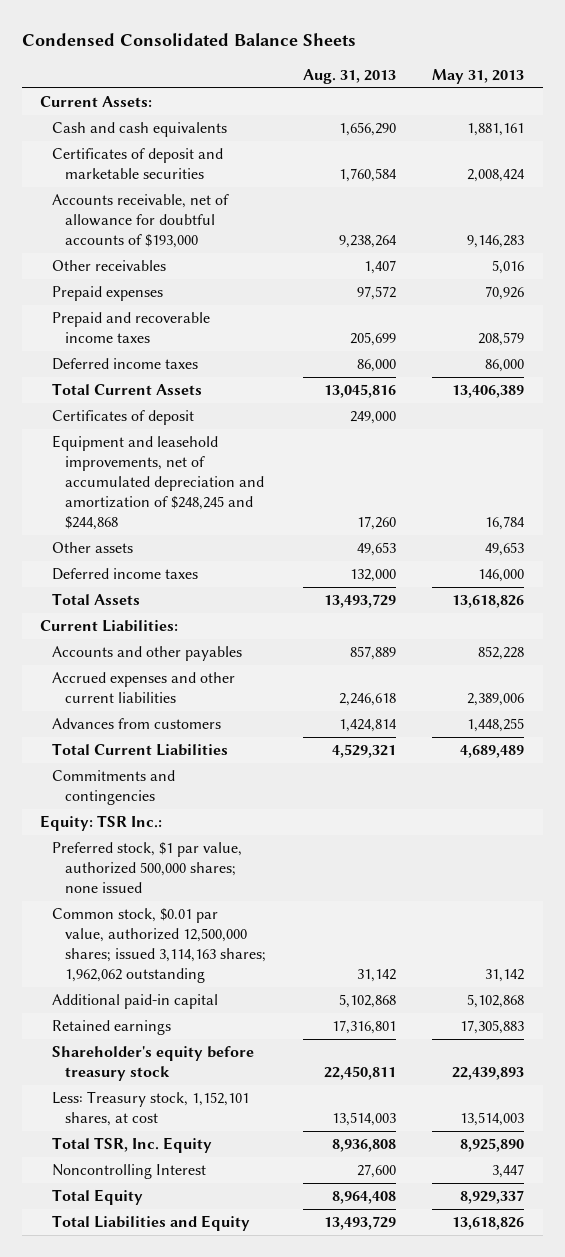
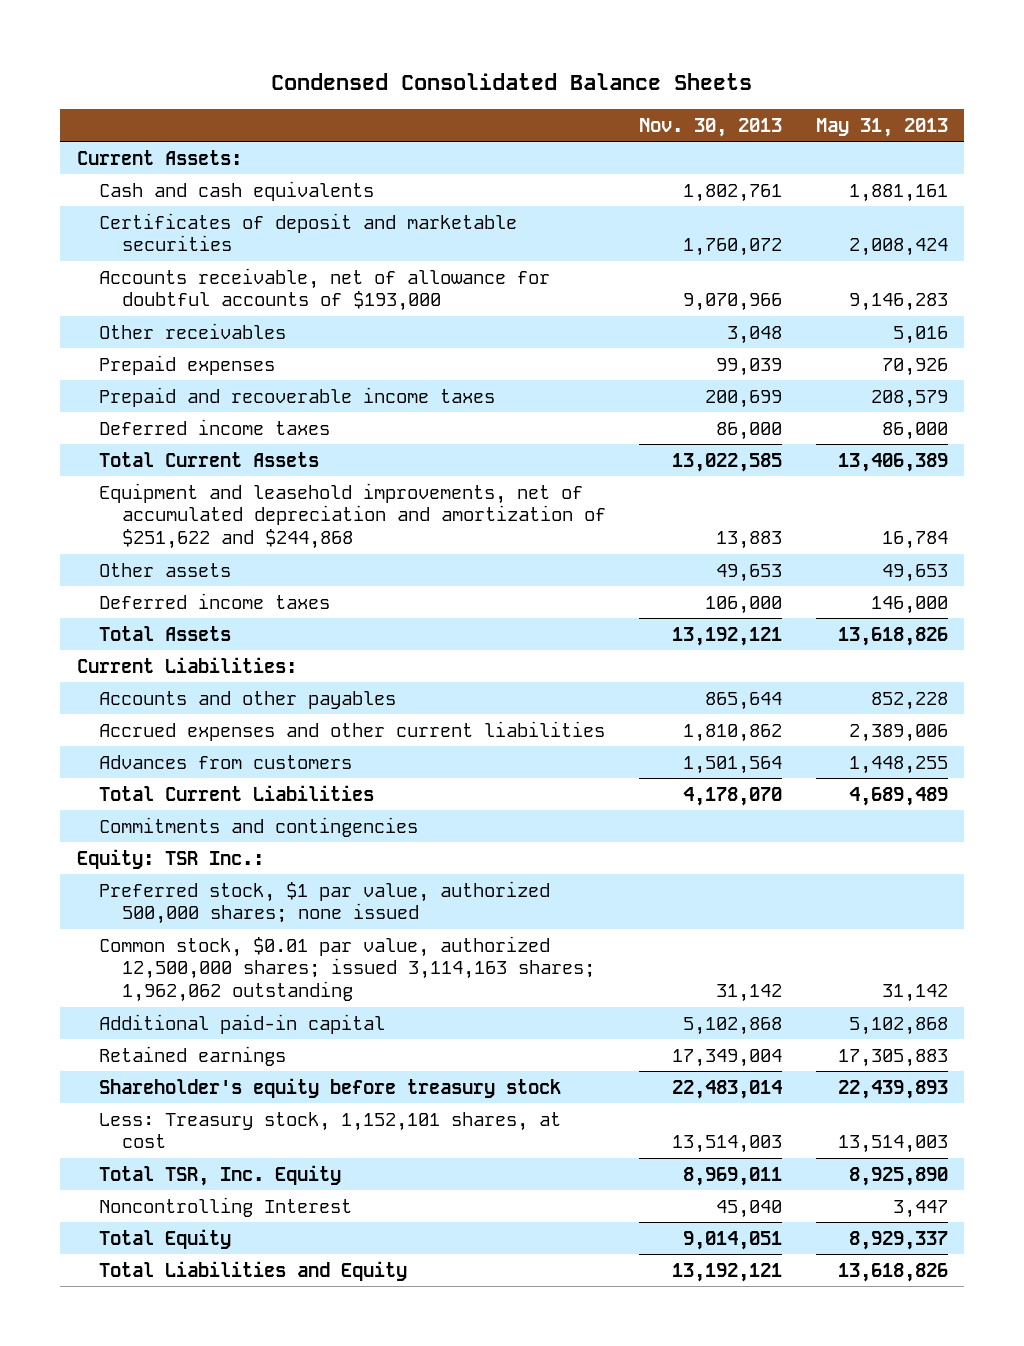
- | Aug. 31, 2013 | May 31, 2013
+ | Nov. 30, 2013 | May 31, 2013
- Certificates of deposit | 249,000 |
- Equipment and leasehold improvements, net of accumulated depreciation and amortization of $248,245 and $244,868 | 17,260 | 16,784
+ Equipment and leasehold improvements, net of accumulated depreciation and amortization of $251,622 and $244,868 | 13,883 | 16,784

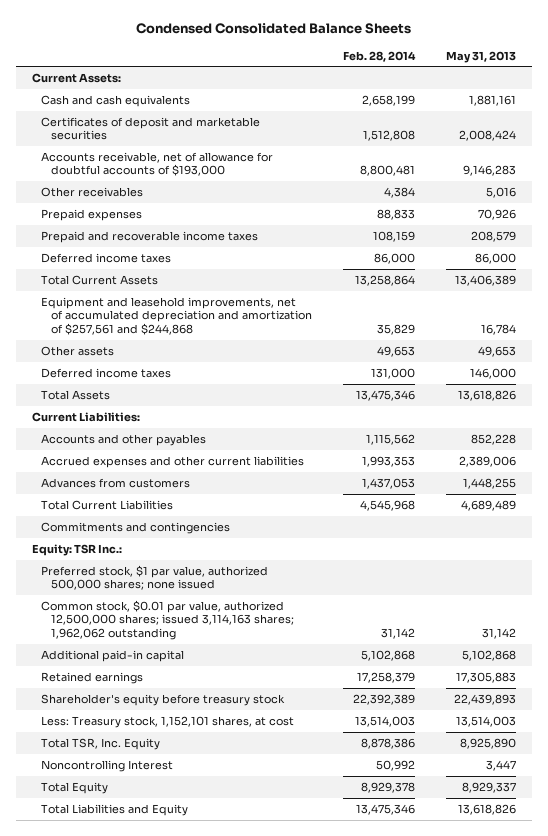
- | Nov. 30, 2013 | May 31, 2013
+ | Feb. 28, 2014 | May 31, 2013
- Equipment and leasehold improvements, net of accumulated depreciation and amortization of $251,622 and $244,868 | 13,883 | 16,784
+ Equipment and leasehold improvements, net of accumulated depreciation and amortization of $257,561 and $244,868 | 35,829 | 16,784

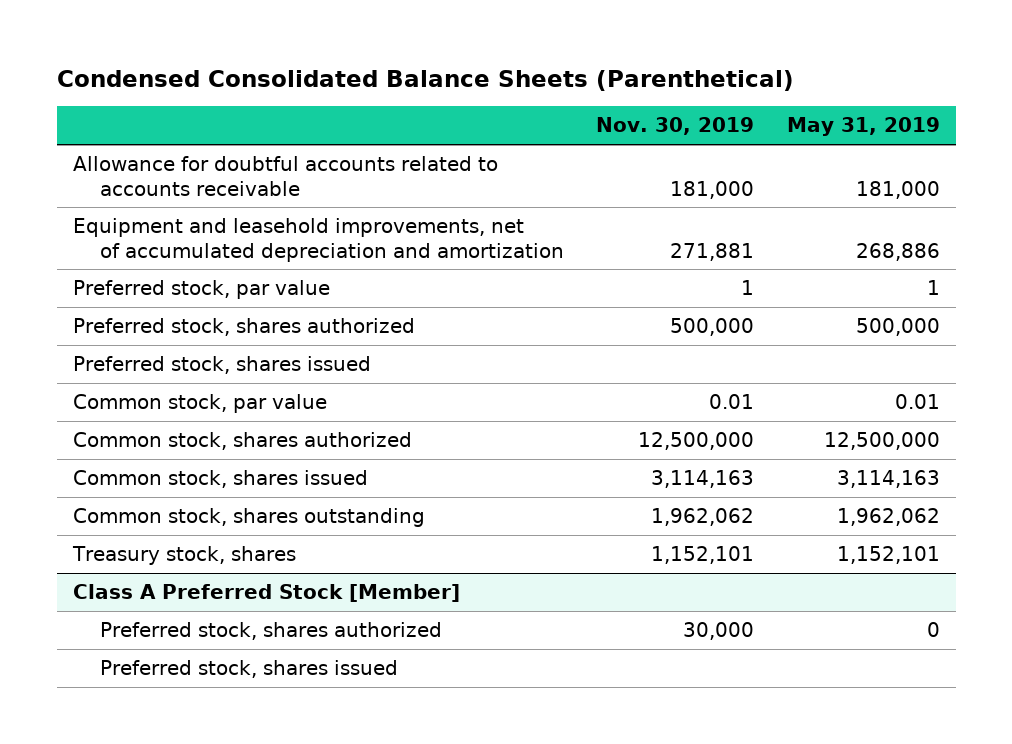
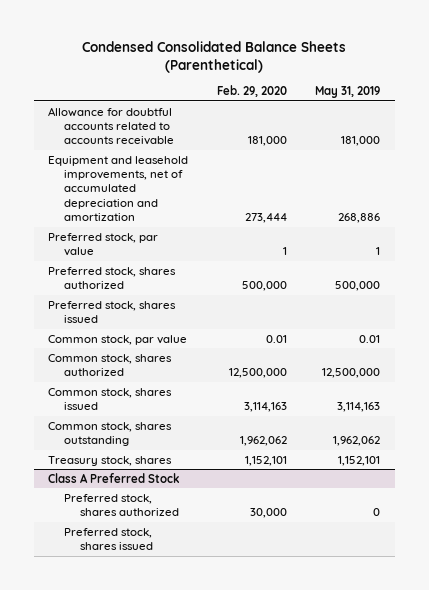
- | Nov. 30, 2019 | May 31, 2019
+ | Feb. 29, 2020 | May 31, 2019
- Class A Preferred Stock [Member]
+ Class A Preferred Stock

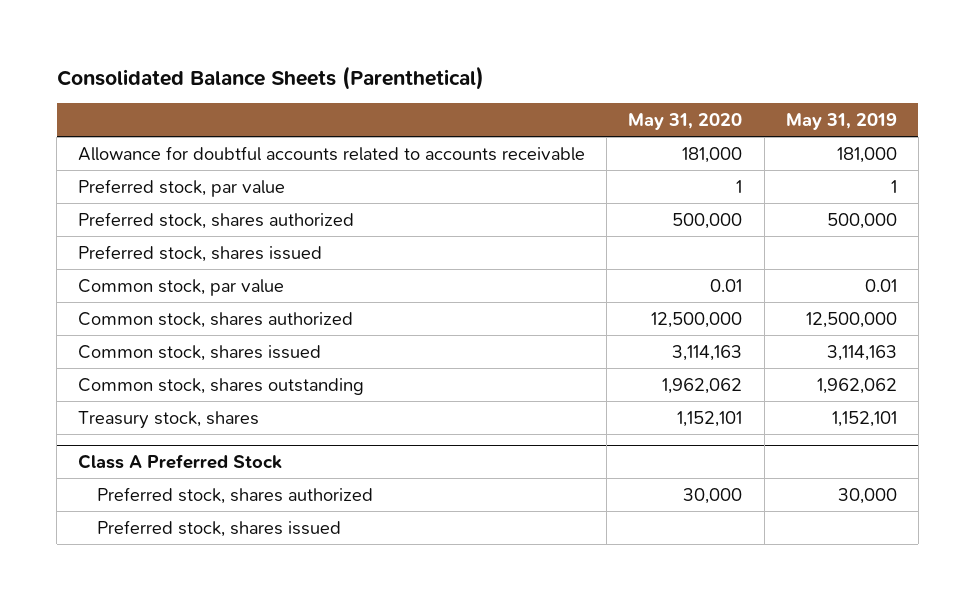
- Condensed Consolidated Balance Sheets (Parenthetical)
+ Consolidated Balance Sheets (Parenthetical)
- | Feb. 29, 2020 | May 31, 2019
+ | May 31, 2020 | May 31, 2019
- Equipment and leasehold improvements, net of accumulated depreciation and amortization | 273,444 | 268,886
@ Class A Preferred Stock
- Preferred stock, shares authorized | 30,000 | 0
+ Preferred stock, shares authorized | 30,000 | 30,000

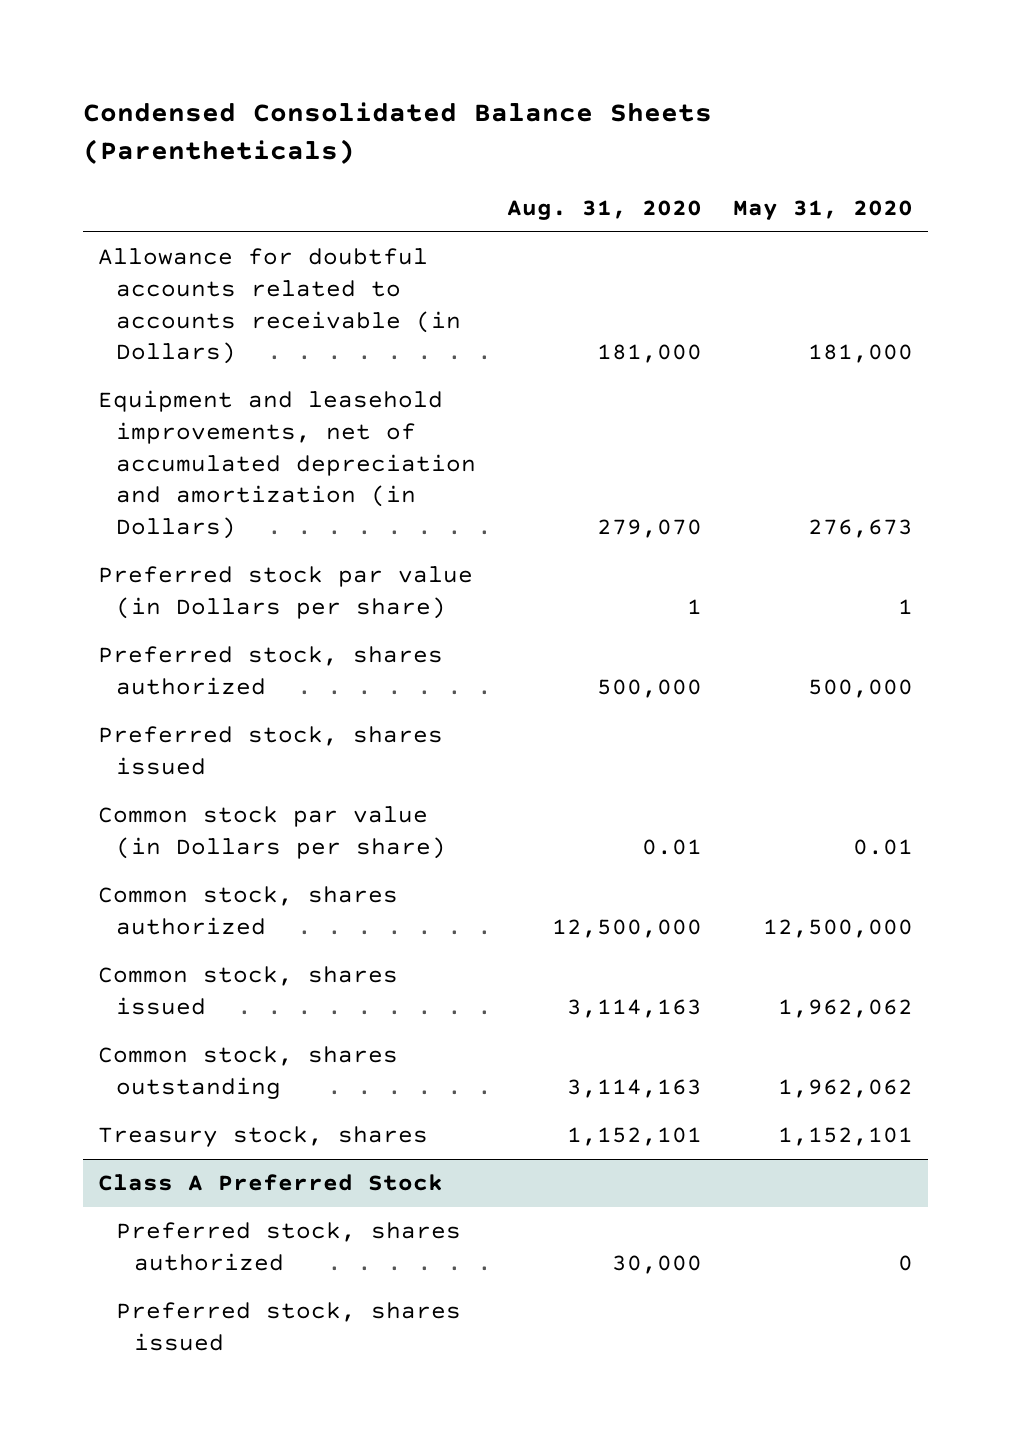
- Consolidated Balance Sheets (Parenthetical)
+ Condensed Consolidated Balance Sheets (Parentheticals)
- | May 31, 2020 | May 31, 2019
+ | Aug. 31, 2020 | May 31, 2020
- Allowance for doubtful accounts related to accounts receivable | 181,000 | 181,000
- Preferred stock, par value | 1 | 1
+ Allowance for doubtful accounts related to accounts receivable (in Dollars) | 181,000 | 181,000
+ Equipment and leasehold improvements, net of accumulated depreciation and amortization (in Dollars) | 279,070 | 276,673
+ Preferred stock par value (in Dollars per share) | 1 | 1
- Common stock, par value | 0.01 | 0.01
+ Common stock par value (in Dollars per share) | 0.01 | 0.01
- Common stock, shares issued | 3,114,163 | 3,114,163
+ Common stock, shares issued | 3,114,163 | 1,962,062
@ Class A Preferred Stock
- Preferred stock, shares authorized | 30,000 | 30,000
+ Preferred stock, shares authorized | 30,000 | 0

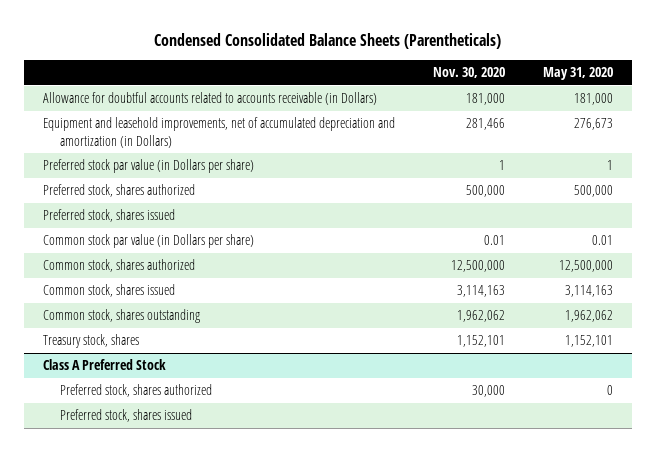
- | Aug. 31, 2020 | May 31, 2020
+ | Nov. 30, 2020 | May 31, 2020
- Common stock, shares issued | 3,114,163 | 1,962,062
+ Common stock, shares issued | 3,114,163 | 3,114,163

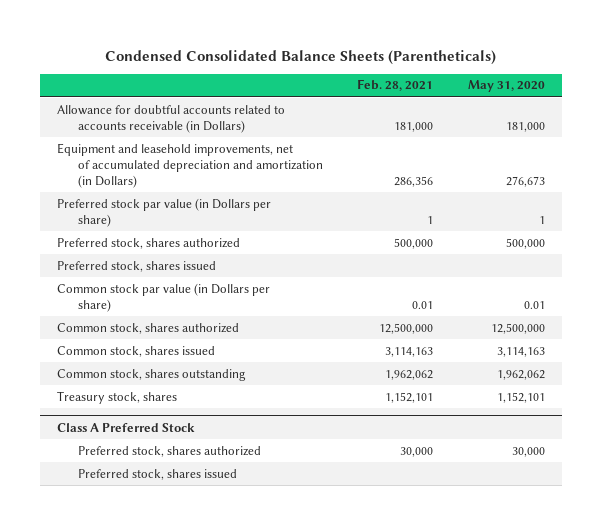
- | Nov. 30, 2020 | May 31, 2020
+ | Feb. 28, 2021 | May 31, 2020
@ Class A Preferred Stock
- Preferred stock, shares authorized | 30,000 | 0
+ Preferred stock, shares authorized | 30,000 | 30,000

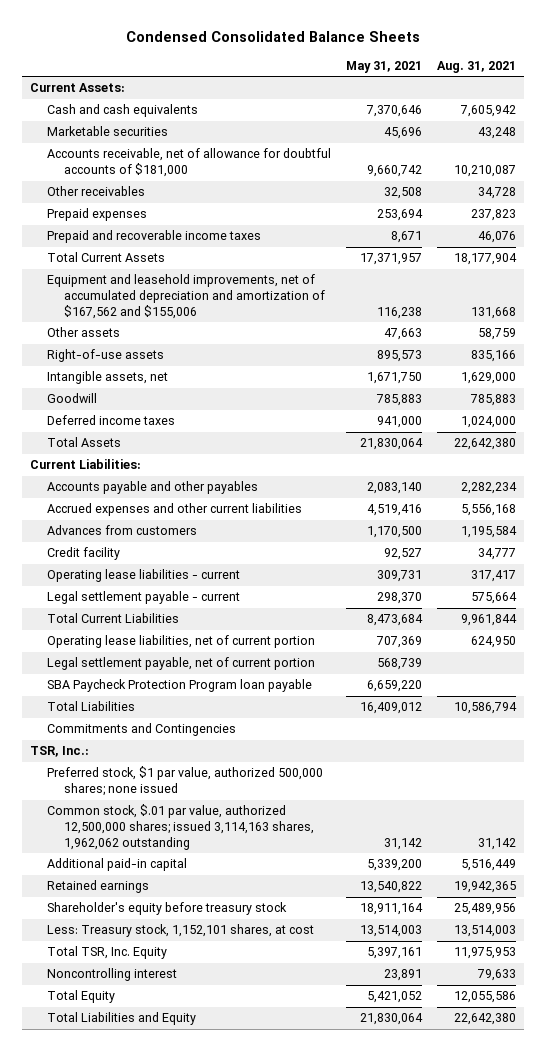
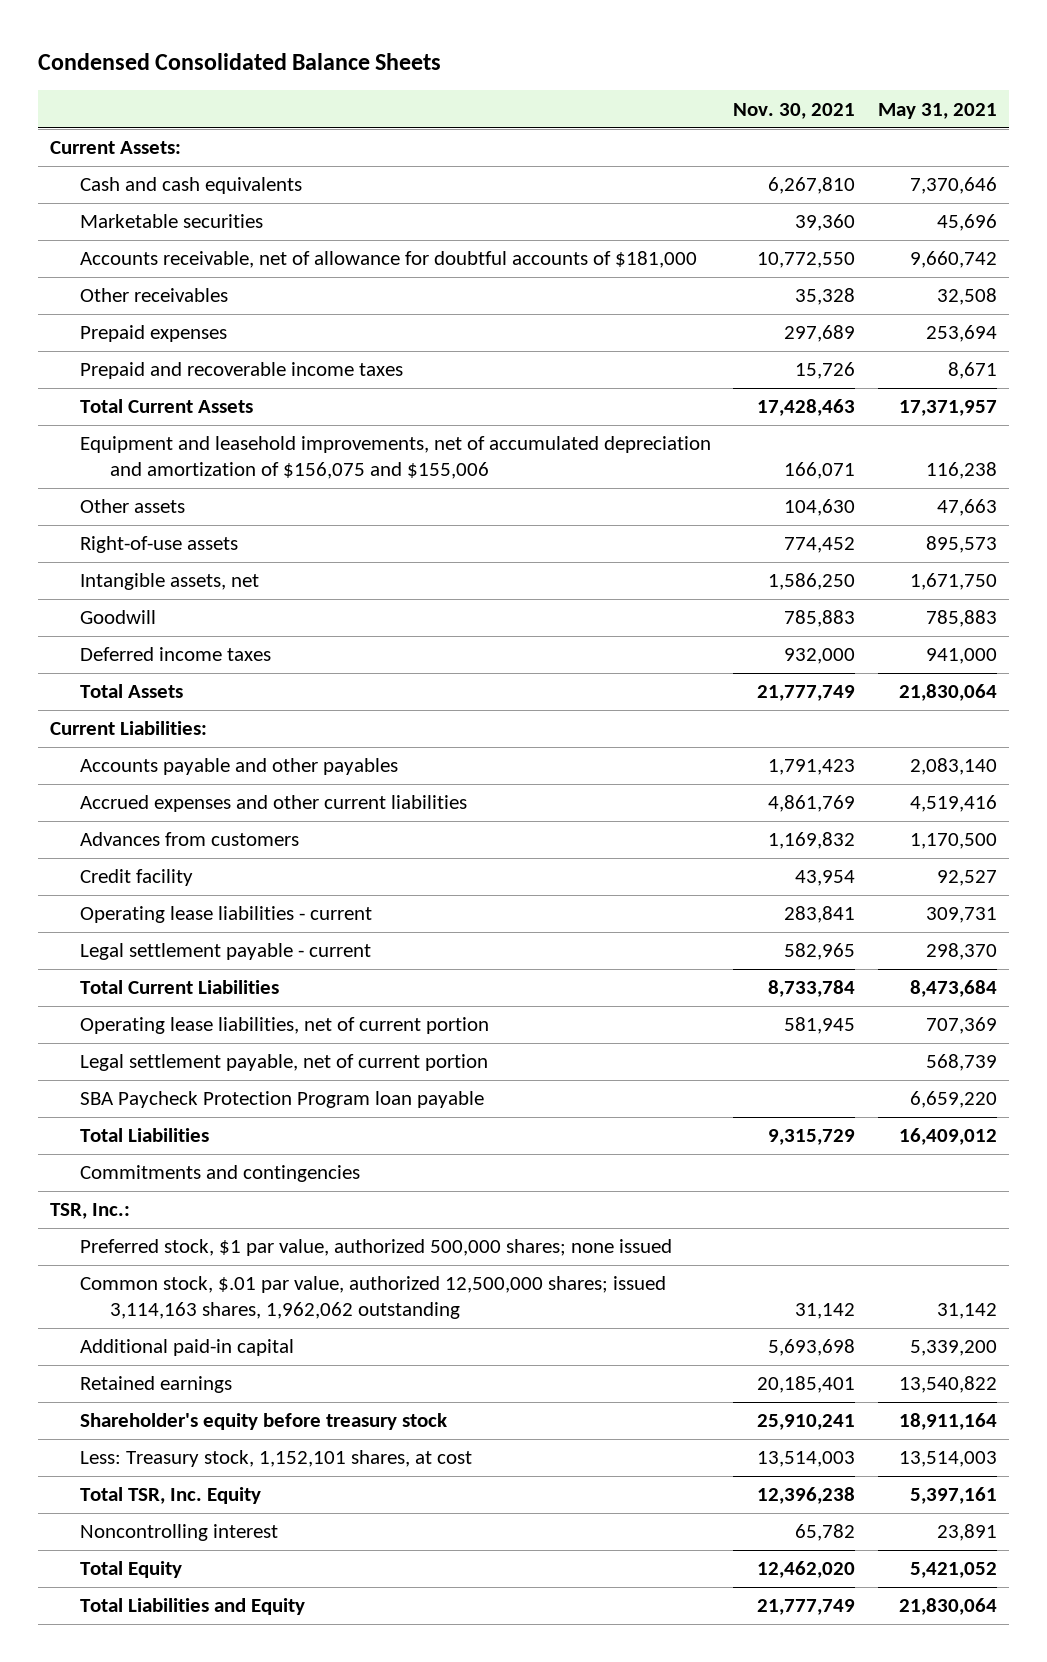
- | May 31, 2021 | Aug. 31, 2021
+ | Nov. 30, 2021 | May 31, 2021
- Equipment and leasehold improvements, net of accumulated depreciation and amortization of $167,562 and $155,006 | 116,238 | 131,668
+ Equipment and leasehold improvements, net of accumulated depreciation and amortization of $156,075 and $155,006 | 166,071 | 116,238
- Commitments and Contingencies
+ Commitments and contingencies

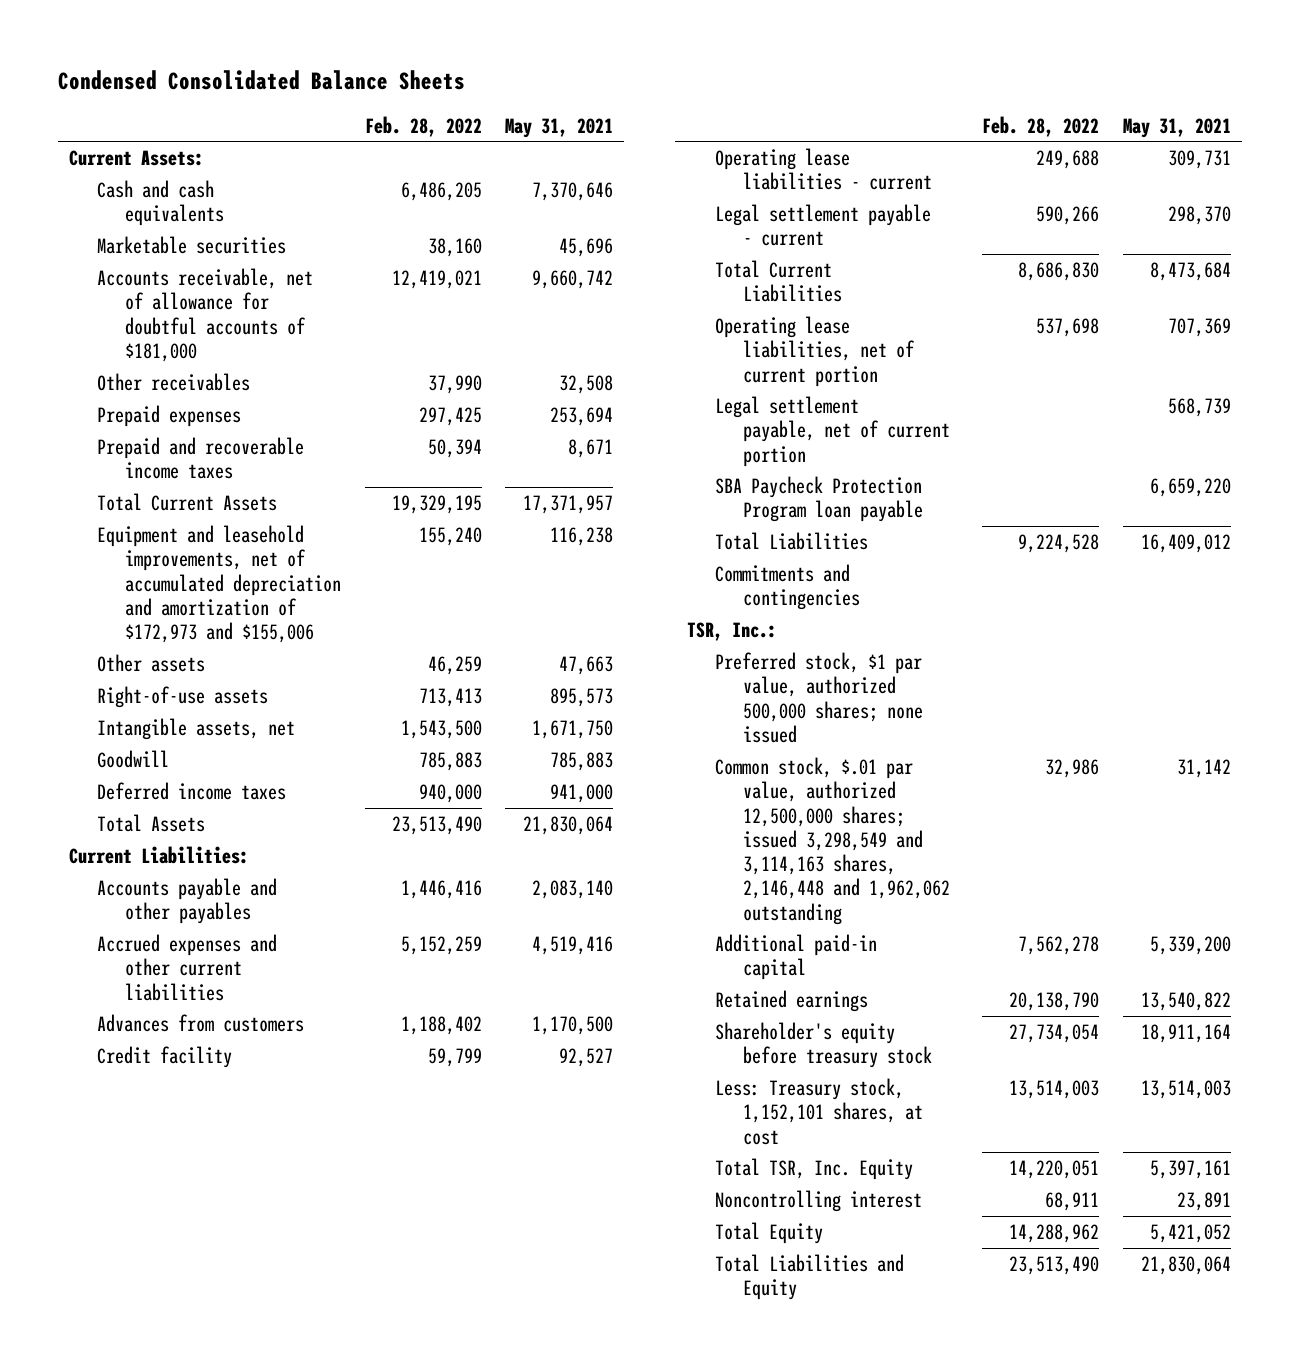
- | Nov. 30, 2021 | May 31, 2021
+ | Feb. 28, 2022 | May 31, 2021
- Equipment and leasehold improvements, net of accumulated depreciation and amortization of $156,075 and $155,006 | 166,071 | 116,238
+ Equipment and leasehold improvements, net of accumulated depreciation and amortization of $172,973 and $155,006 | 155,240 | 116,238
- Common stock, $.01 par value, authorized 12,500,000 shares; issued 3,114,163 shares, 1,962,062 outstanding | 31,142 | 31,142
+ Common stock, $.01 par value, authorized 12,500,000 shares; issued 3,298,549 and 3,114,163 shares, 2,146,448 and 1,962,062 outstanding | 32,986 | 31,142

